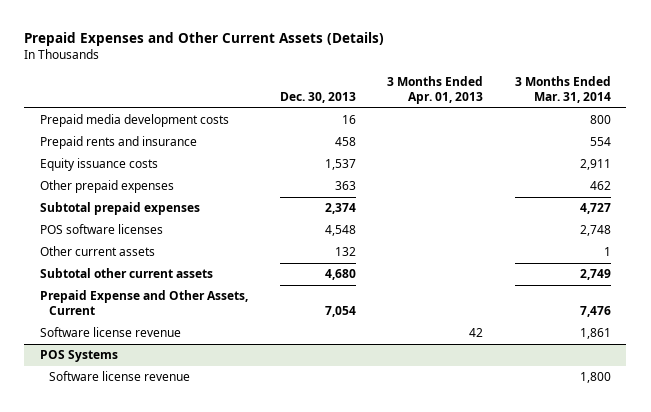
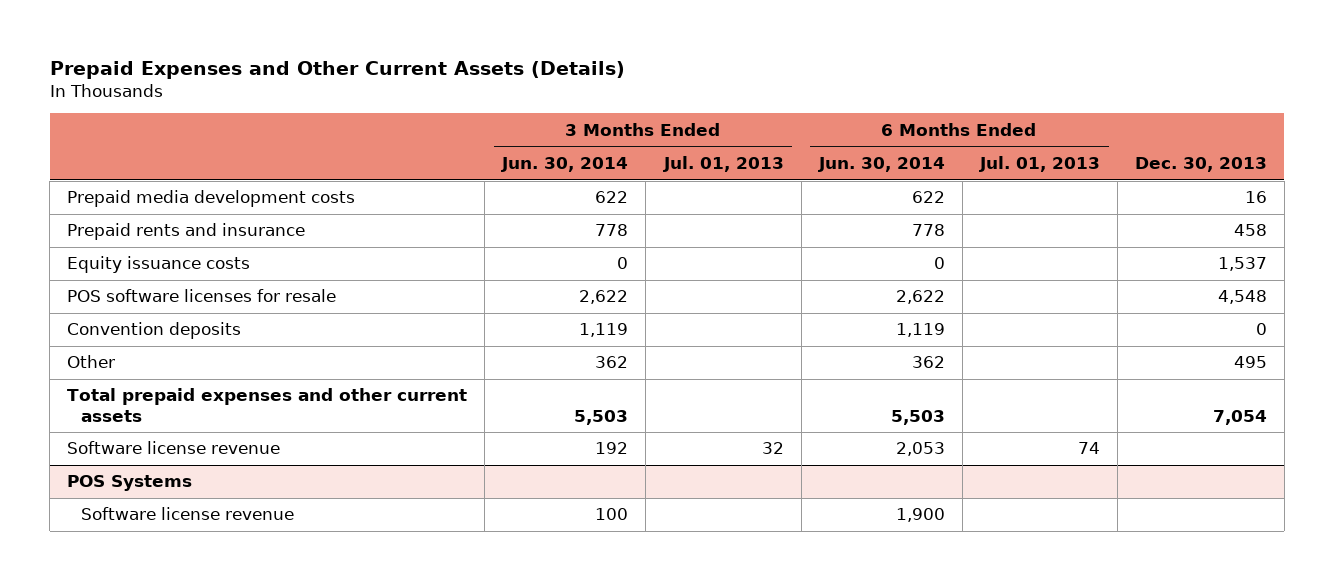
- | Dec. 30, 2013 | 3 Months Ended Apr. 01, 2013 | 3 Months Ended Mar. 31, 2014
+ | 3 Months Ended Jun. 30, 2014 | 3 Months Ended Jul. 01, 2013 | 6 Months Ended Jun. 30, 2014 | 6 Months Ended Jul. 01, 2013 | Dec. 30, 2013
- Other prepaid expenses | 363 | | 462
- Subtotal prepaid expenses | 2,374 | | 4,727
- POS software licenses | 4,548 | | 2,748
- Other current assets | 132 | | 1
- Subtotal other current assets | 4,680 | | 2,749
- Prepaid Expense and Other Assets, Current | 7,054 | | 7,476
+ POS software licenses for resale | 2,622 | | 2,622 | | 4,548
+ Convention deposits | 1,119 | | 1,119 | | 0
+ Other | 362 | | 362 | | 495
+ Total prepaid expenses and other current assets | 5,503 | | 5,503 | | 7,054

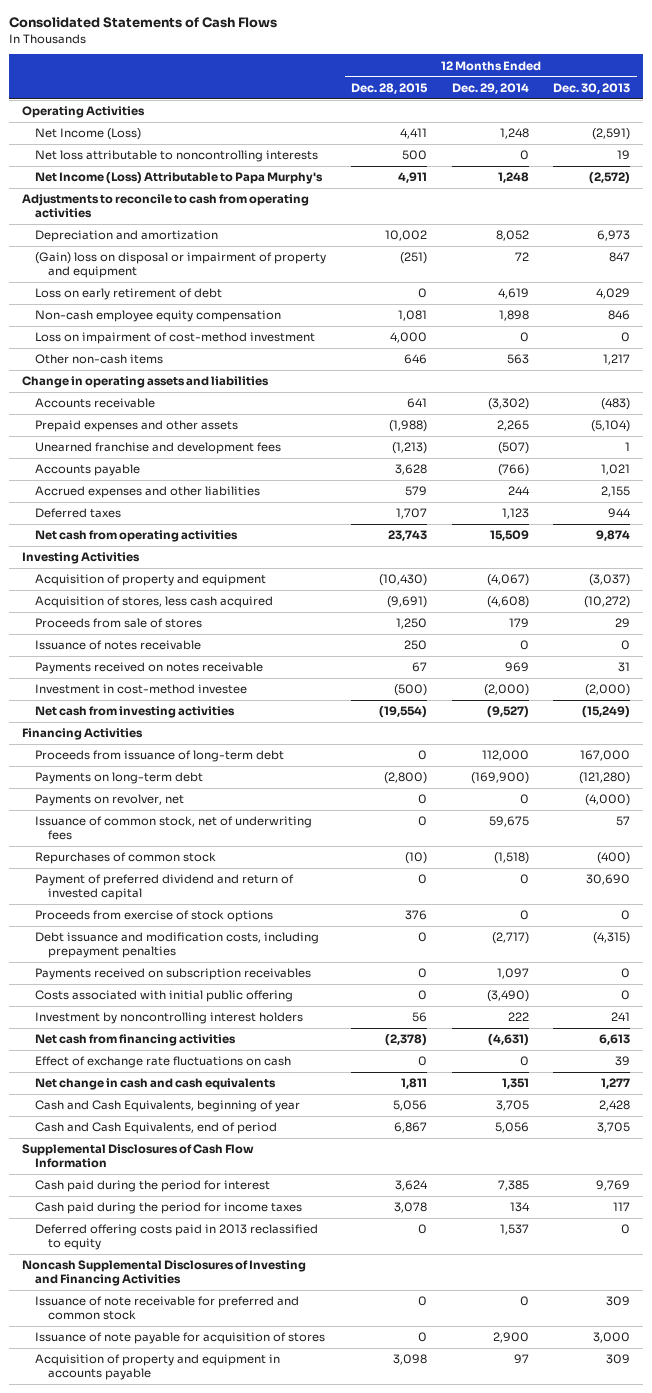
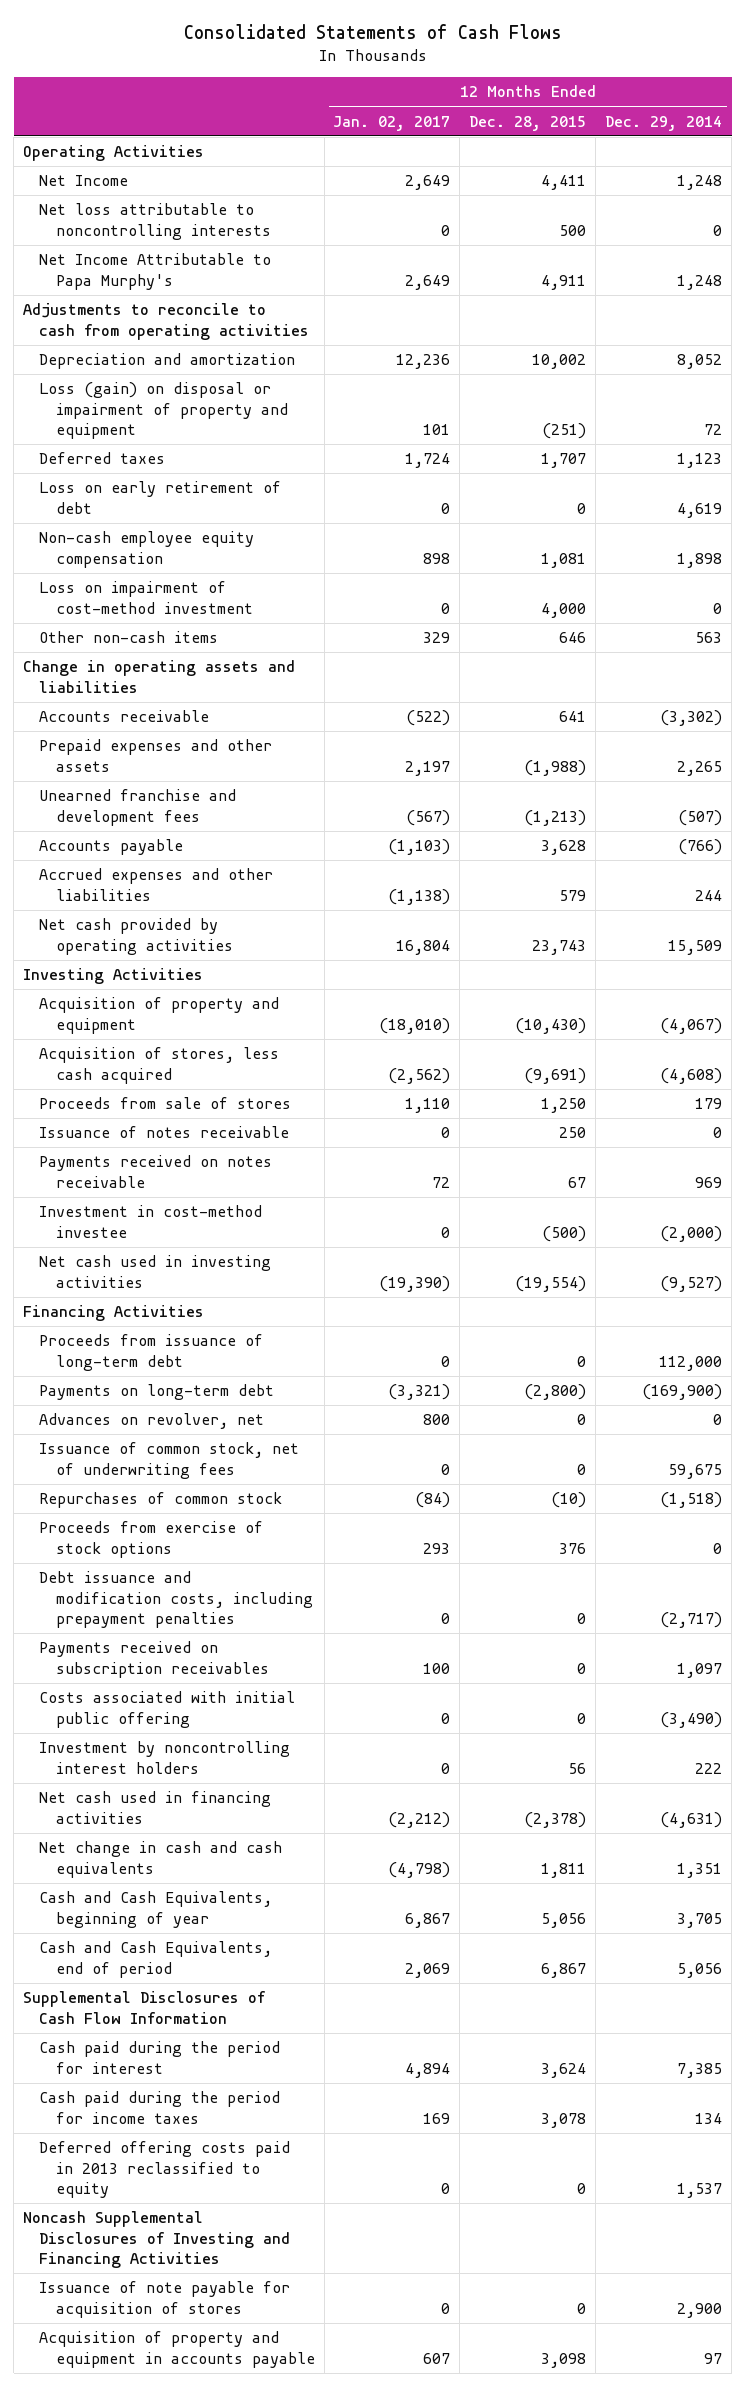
- | 12 Months Ended Dec. 28, 2015 | 12 Months Ended Dec. 29, 2014 | 12 Months Ended Dec. 30, 2013
+ | 12 Months Ended Jan. 02, 2017 | 12 Months Ended Dec. 28, 2015 | 12 Months Ended Dec. 29, 2014
- Net Income (Loss) | 4,411 | 1,248 | (2,591)
+ Net Income | 2,649 | 4,411 | 1,248
- Net Income (Loss) Attributable to Papa Murphy's | 4,911 | 1,248 | (2,572)
+ Net Income Attributable to Papa Murphy's | 2,649 | 4,911 | 1,248
- (Gain) loss on disposal or impairment of property and equipment | (251) | 72 | 847
+ Loss (gain) on disposal or impairment of property and equipment | 101 | (251) | 72
moved up: Deferred taxes | 1,724 | 1,707 | 1,123
- Net cash from operating activities | 23,743 | 15,509 | 9,874
+ Net cash provided by operating activities | 16,804 | 23,743 | 15,509
- Net cash from investing activities | (19,554) | (9,527) | (15,249)
+ Net cash used in investing activities | (19,390) | (19,554) | (9,527)
- Payments on revolver, net | 0 | 0 | (4,000)
+ Advances on revolver, net | 800 | 0 | 0
- Payment of preferred dividend and return of invested capital | 0 | 0 | 30,690
- Net cash from financing activities | (2,378) | (4,631) | 6,613
- Effect of exchange rate fluctuations on cash | 0 | 0 | 39
+ Net cash used in financing activities | (2,212) | (2,378) | (4,631)
- Issuance of note receivable for preferred and common stock | 0 | 0 | 309

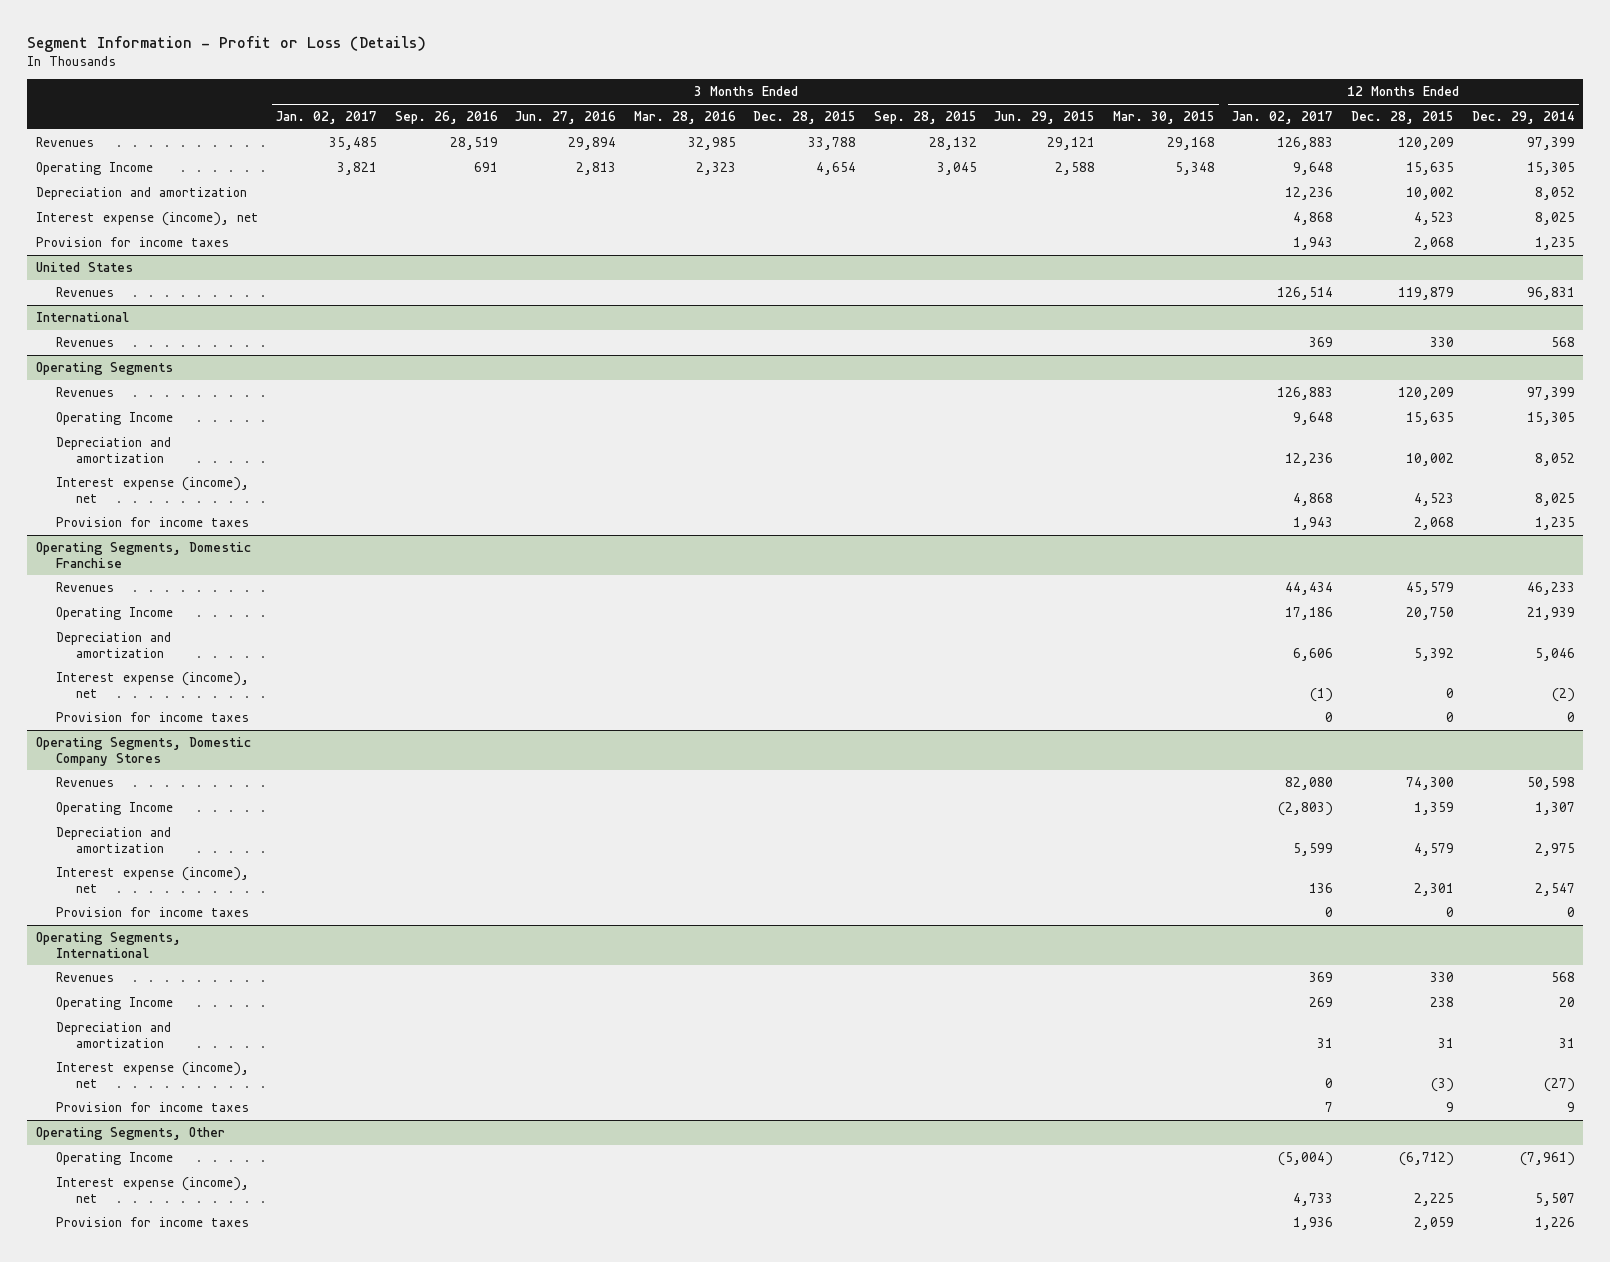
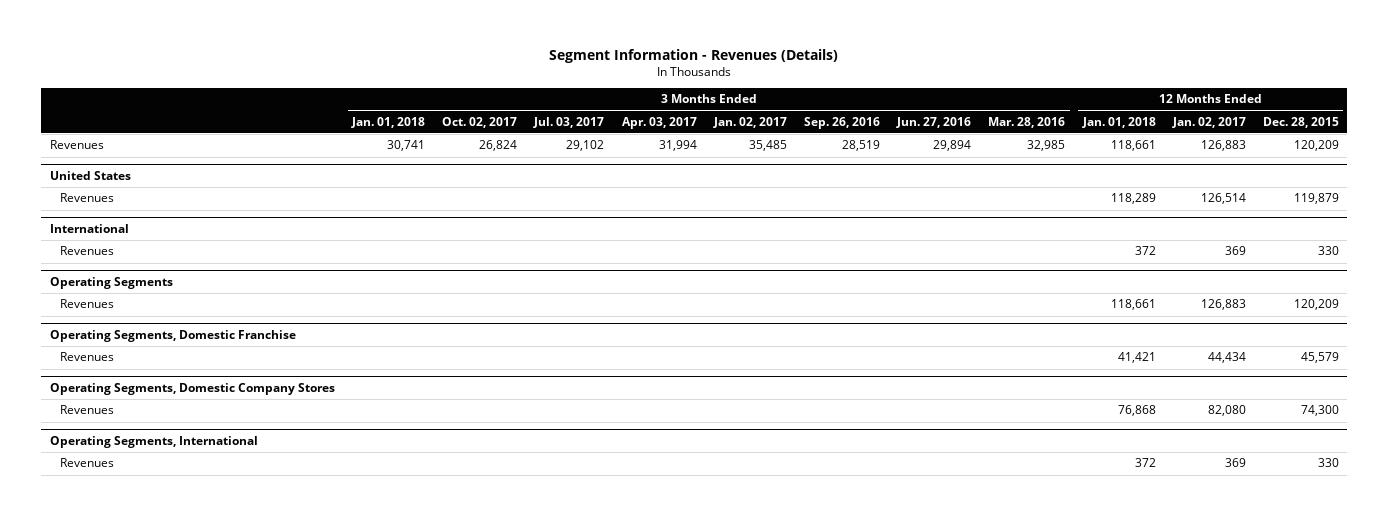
- Segment Information - Profit or Loss (Details)
+ Segment Information - Revenues (Details)
- | 3 Months Ended Jan. 02, 2017 | 3 Months Ended Sep. 26, 2016 | 3 Months Ended Jun. 27, 2016 | 3 Months Ended Mar. 28, 2016 | 3 Months Ended Dec. 28, 2015 | 3 Months Ended Sep. 28, 2015 | 3 Months Ended Jun. 29, 2015 | 3 Months Ended Mar. 30, 2015 | 12 Months Ended Jan. 02, 2017 | 12 Months Ended Dec. 28, 2015 | 12 Months Ended Dec. 29, 2014
+ | 3 Months Ended Jan. 01, 2018 | 3 Months Ended Oct. 02, 2017 | 3 Months Ended Jul. 03, 2017 | 3 Months Ended Apr. 03, 2017 | 3 Months Ended Jan. 02, 2017 | 3 Months Ended Sep. 26, 2016 | 3 Months Ended Jun. 27, 2016 | 3 Months Ended Mar. 28, 2016 | 12 Months Ended Jan. 01, 2018 | 12 Months Ended Jan. 02, 2017 | 12 Months Ended Dec. 28, 2015
- Operating Income | 3,821 | 691 | 2,813 | 2,323 | 4,654 | 3,045 | 2,588 | 5,348 | 9,648 | 15,635 | 15,305
- Depreciation and amortization | | | | | | | | | 12,236 | 10,002 | 8,052
- Interest expense (income), net | | | | | | | | | 4,868 | 4,523 | 8,025
- Provision for income taxes | | | | | | | | | 1,943 | 2,068 | 1,235
@ Operating Segments
- Operating Income | | | | | | | | | 9,648 | 15,635 | 15,305
- Depreciation and amortization | | | | | | | | | 12,236 | 10,002 | 8,052
- Interest expense (income), net | | | | | | | | | 4,868 | 4,523 | 8,025
- Provision for income taxes | | | | | | | | | 1,943 | 2,068 | 1,235
@ Operating Segments, Domestic Franchise
- Operating Income | | | | | | | | | 17,186 | 20,750 | 21,939
- Depreciation and amortization | | | | | | | | | 6,606 | 5,392 | 5,046
- Interest expense (income), net | | | | | | | | | (1) | 0 | (2)
- Provision for income taxes | | | | | | | | | 0 | 0 | 0
@ Operating Segments, Domestic Company Stores
- Operating Income | | | | | | | | | (2,803) | 1,359 | 1,307
- Depreciation and amortization | | | | | | | | | 5,599 | 4,579 | 2,975
- Interest expense (income), net | | | | | | | | | 136 | 2,301 | 2,547
- Provision for income taxes | | | | | | | | | 0 | 0 | 0
@ Operating Segments, International
- Operating Income | | | | | | | | | 269 | 238 | 20
- Depreciation and amortization | | | | | | | | | 31 | 31 | 31
- Interest expense (income), net | | | | | | | | | 0 | (3) | (27)
- Provision for income taxes | | | | | | | | | 7 | 9 | 9
- Operating Segments, Other
- Operating Income | | | | | | | | | (5,004) | (6,712) | (7,961)
- Interest expense (income), net | | | | | | | | | 4,733 | 2,225 | 5,507
- Provision for income taxes | | | | | | | | | 1,936 | 2,059 | 1,226

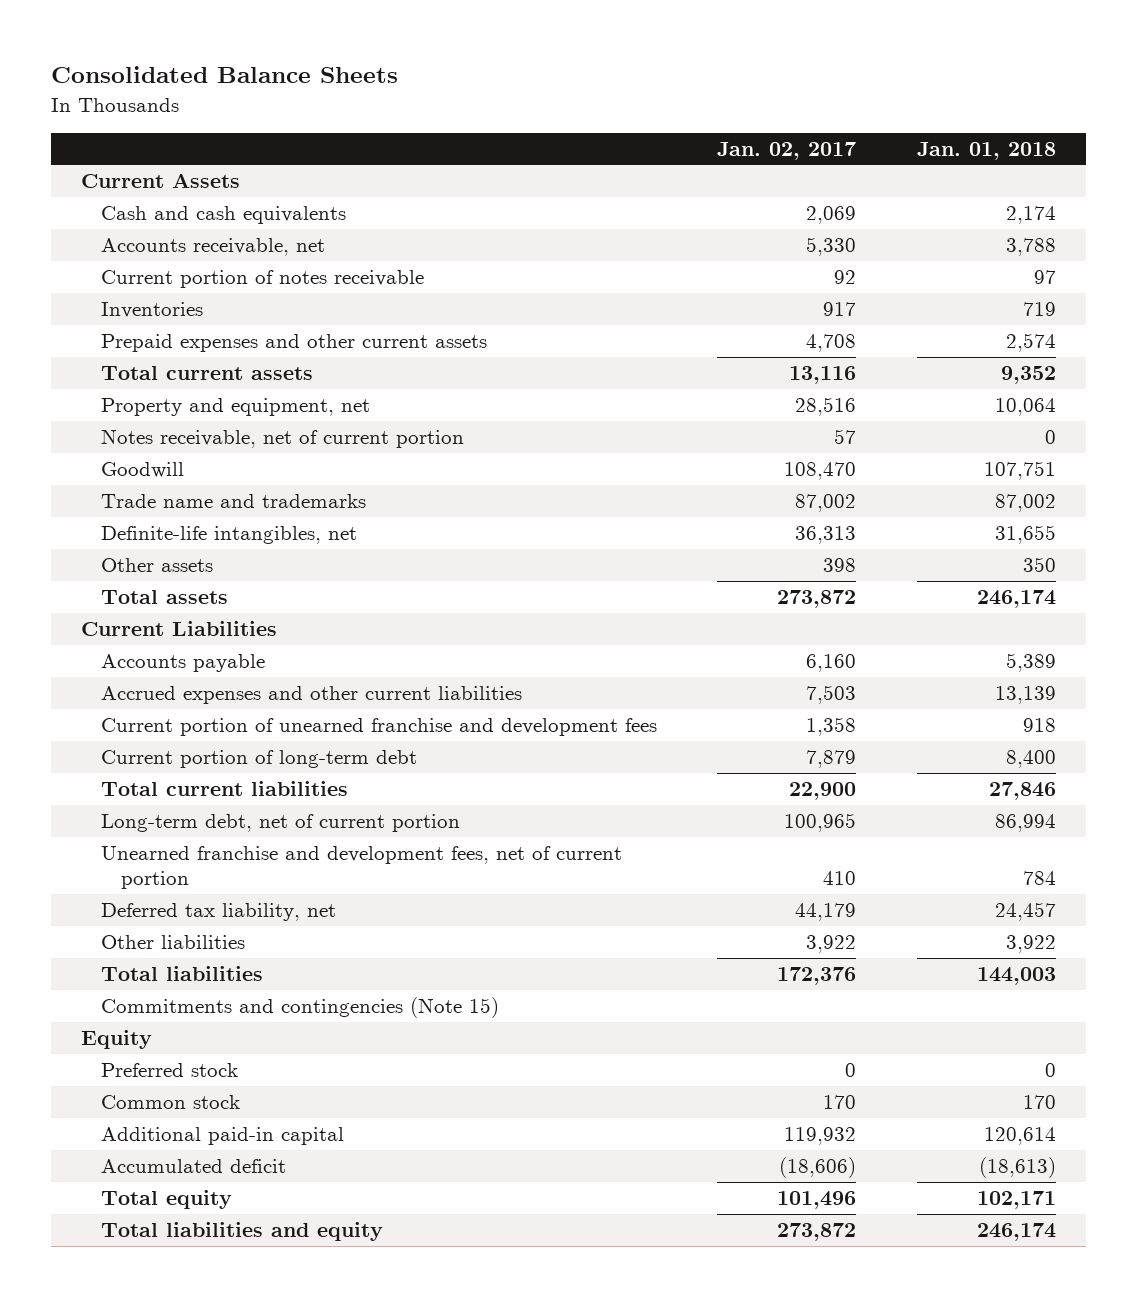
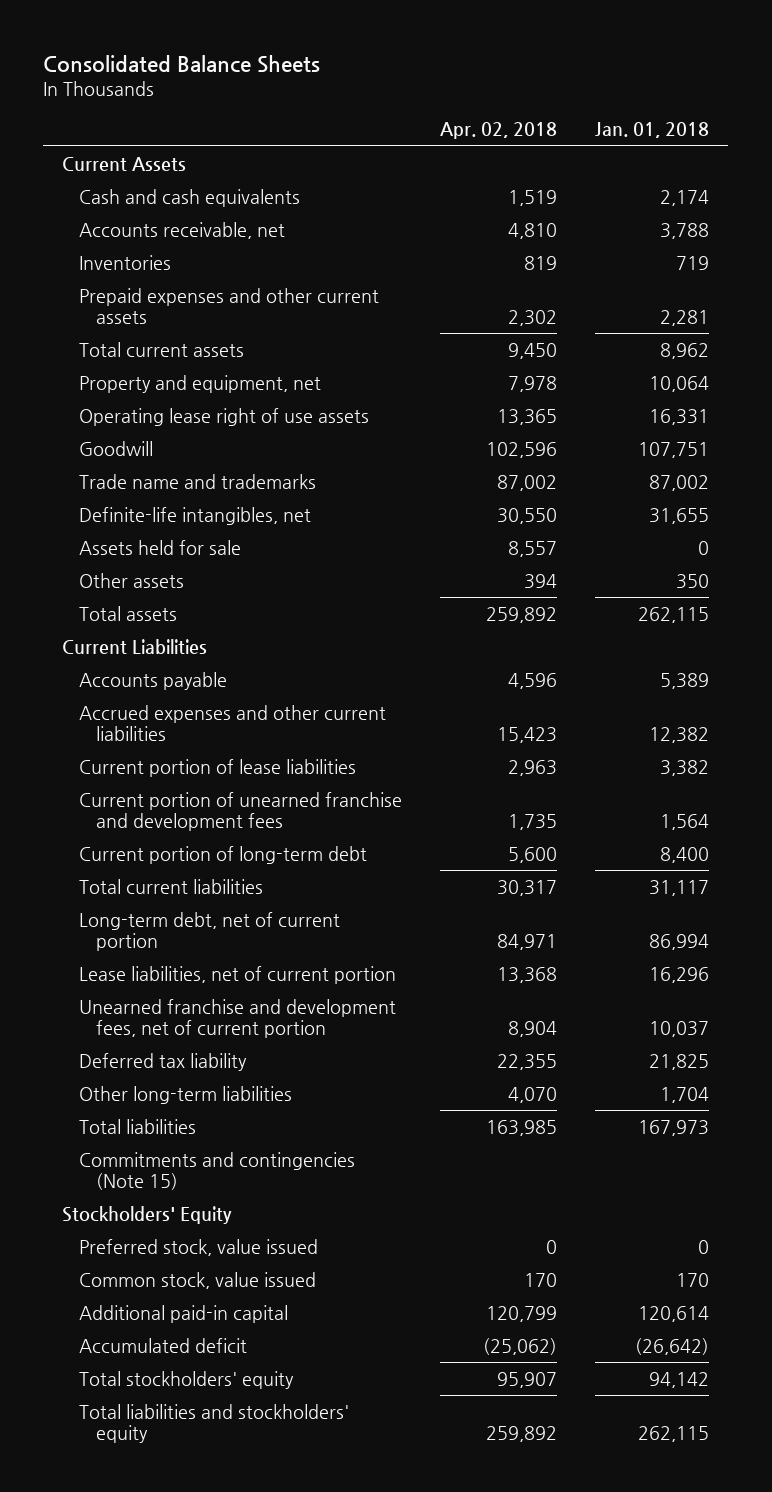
- | Jan. 02, 2017 | Jan. 01, 2018
+ | Apr. 02, 2018 | Jan. 01, 2018
- Current portion of notes receivable | 92 | 97
- Prepaid expenses and other current assets | 4,708 | 2,574
- Total current assets | 13,116 | 9,352
+ Prepaid expenses and other current assets | 2,302 | 2,281
+ Total current assets | 9,450 | 8,962
- Notes receivable, net of current portion | 57 | 0
+ Operating lease right of use assets | 13,365 | 16,331
+ Assets held for sale | 8,557 | 0
- Total assets | 273,872 | 246,174
+ Total assets | 259,892 | 262,115
- Accrued expenses and other current liabilities | 7,503 | 13,139
- Current portion of unearned franchise and development fees | 1,358 | 918
+ Accrued expenses and other current liabilities | 15,423 | 12,382
+ Current portion of lease liabilities | 2,963 | 3,382
+ Current portion of unearned franchise and development fees | 1,735 | 1,564
- Total current liabilities | 22,900 | 27,846
+ Total current liabilities | 30,317 | 31,117
- Unearned franchise and development fees, net of current portion | 410 | 784
- Deferred tax liability, net | 44,179 | 24,457
- Other liabilities | 3,922 | 3,922
- Total liabilities | 172,376 | 144,003
+ Lease liabilities, net of current portion | 13,368 | 16,296
+ Unearned franchise and development fees, net of current portion | 8,904 | 10,037
+ Deferred tax liability | 22,355 | 21,825
+ Other long-term liabilities | 4,070 | 1,704
+ Total liabilities | 163,985 | 167,973
- Equity
- Preferred stock | 0 | 0
- Common stock | 170 | 170
+ Stockholders' Equity
+ Preferred stock, value issued | 0 | 0
+ Common stock, value issued | 170 | 170
- Accumulated deficit | (18,606) | (18,613)
- Total equity | 101,496 | 102,171
- Total liabilities and equity | 273,872 | 246,174
+ Accumulated deficit | (25,062) | (26,642)
+ Total stockholders' equity | 95,907 | 94,142
+ Total liabilities and stockholders' equity | 259,892 | 262,115

